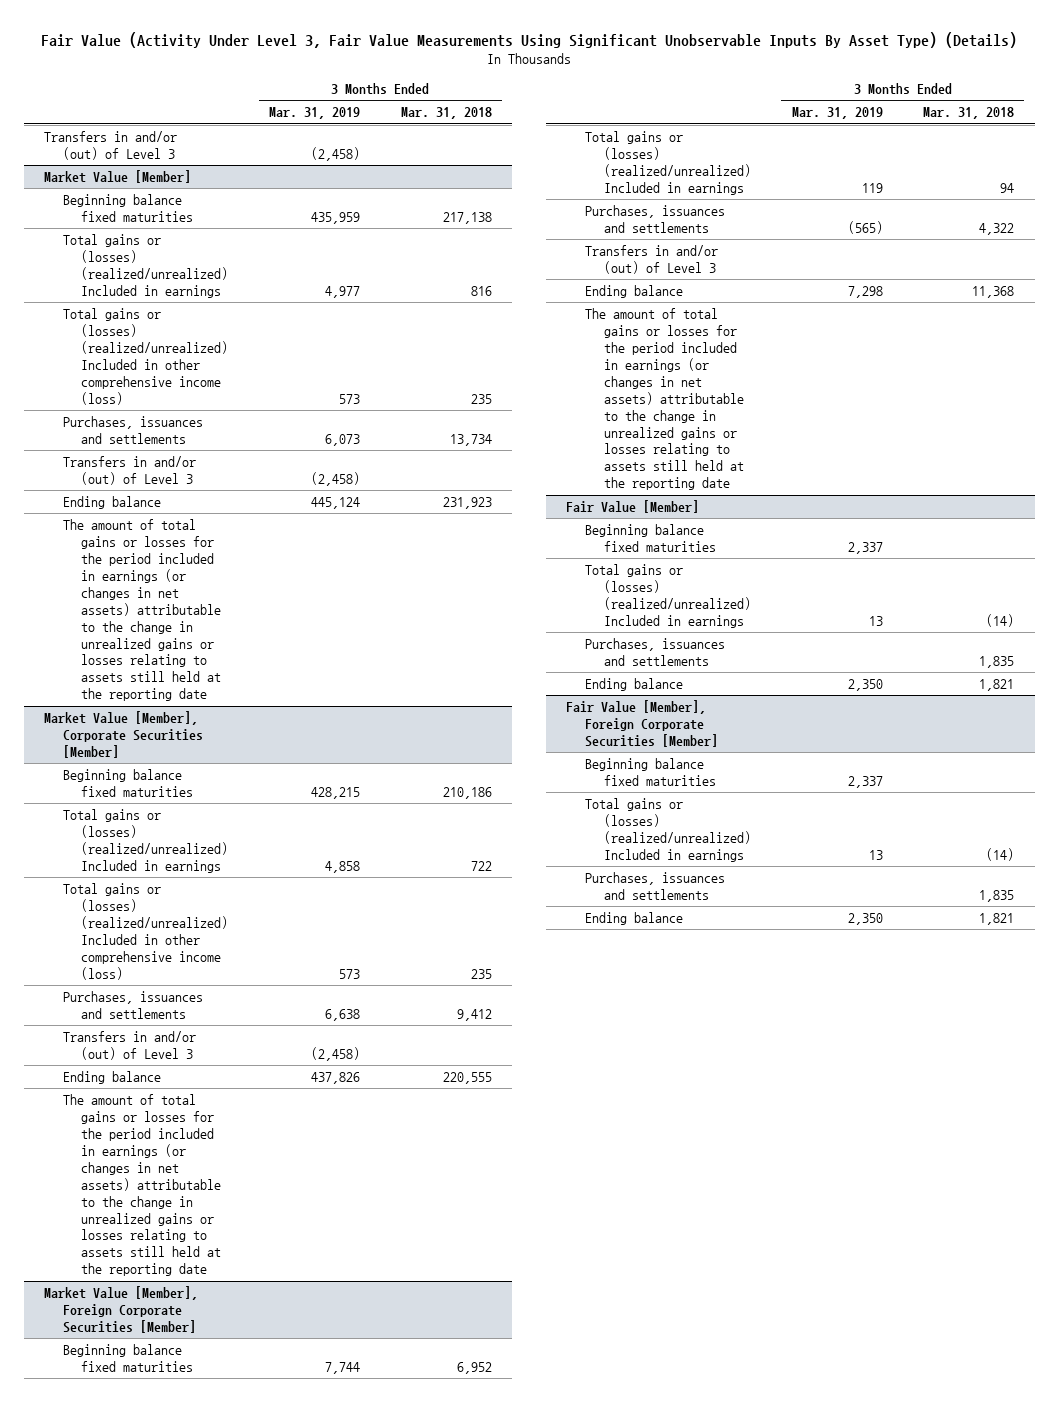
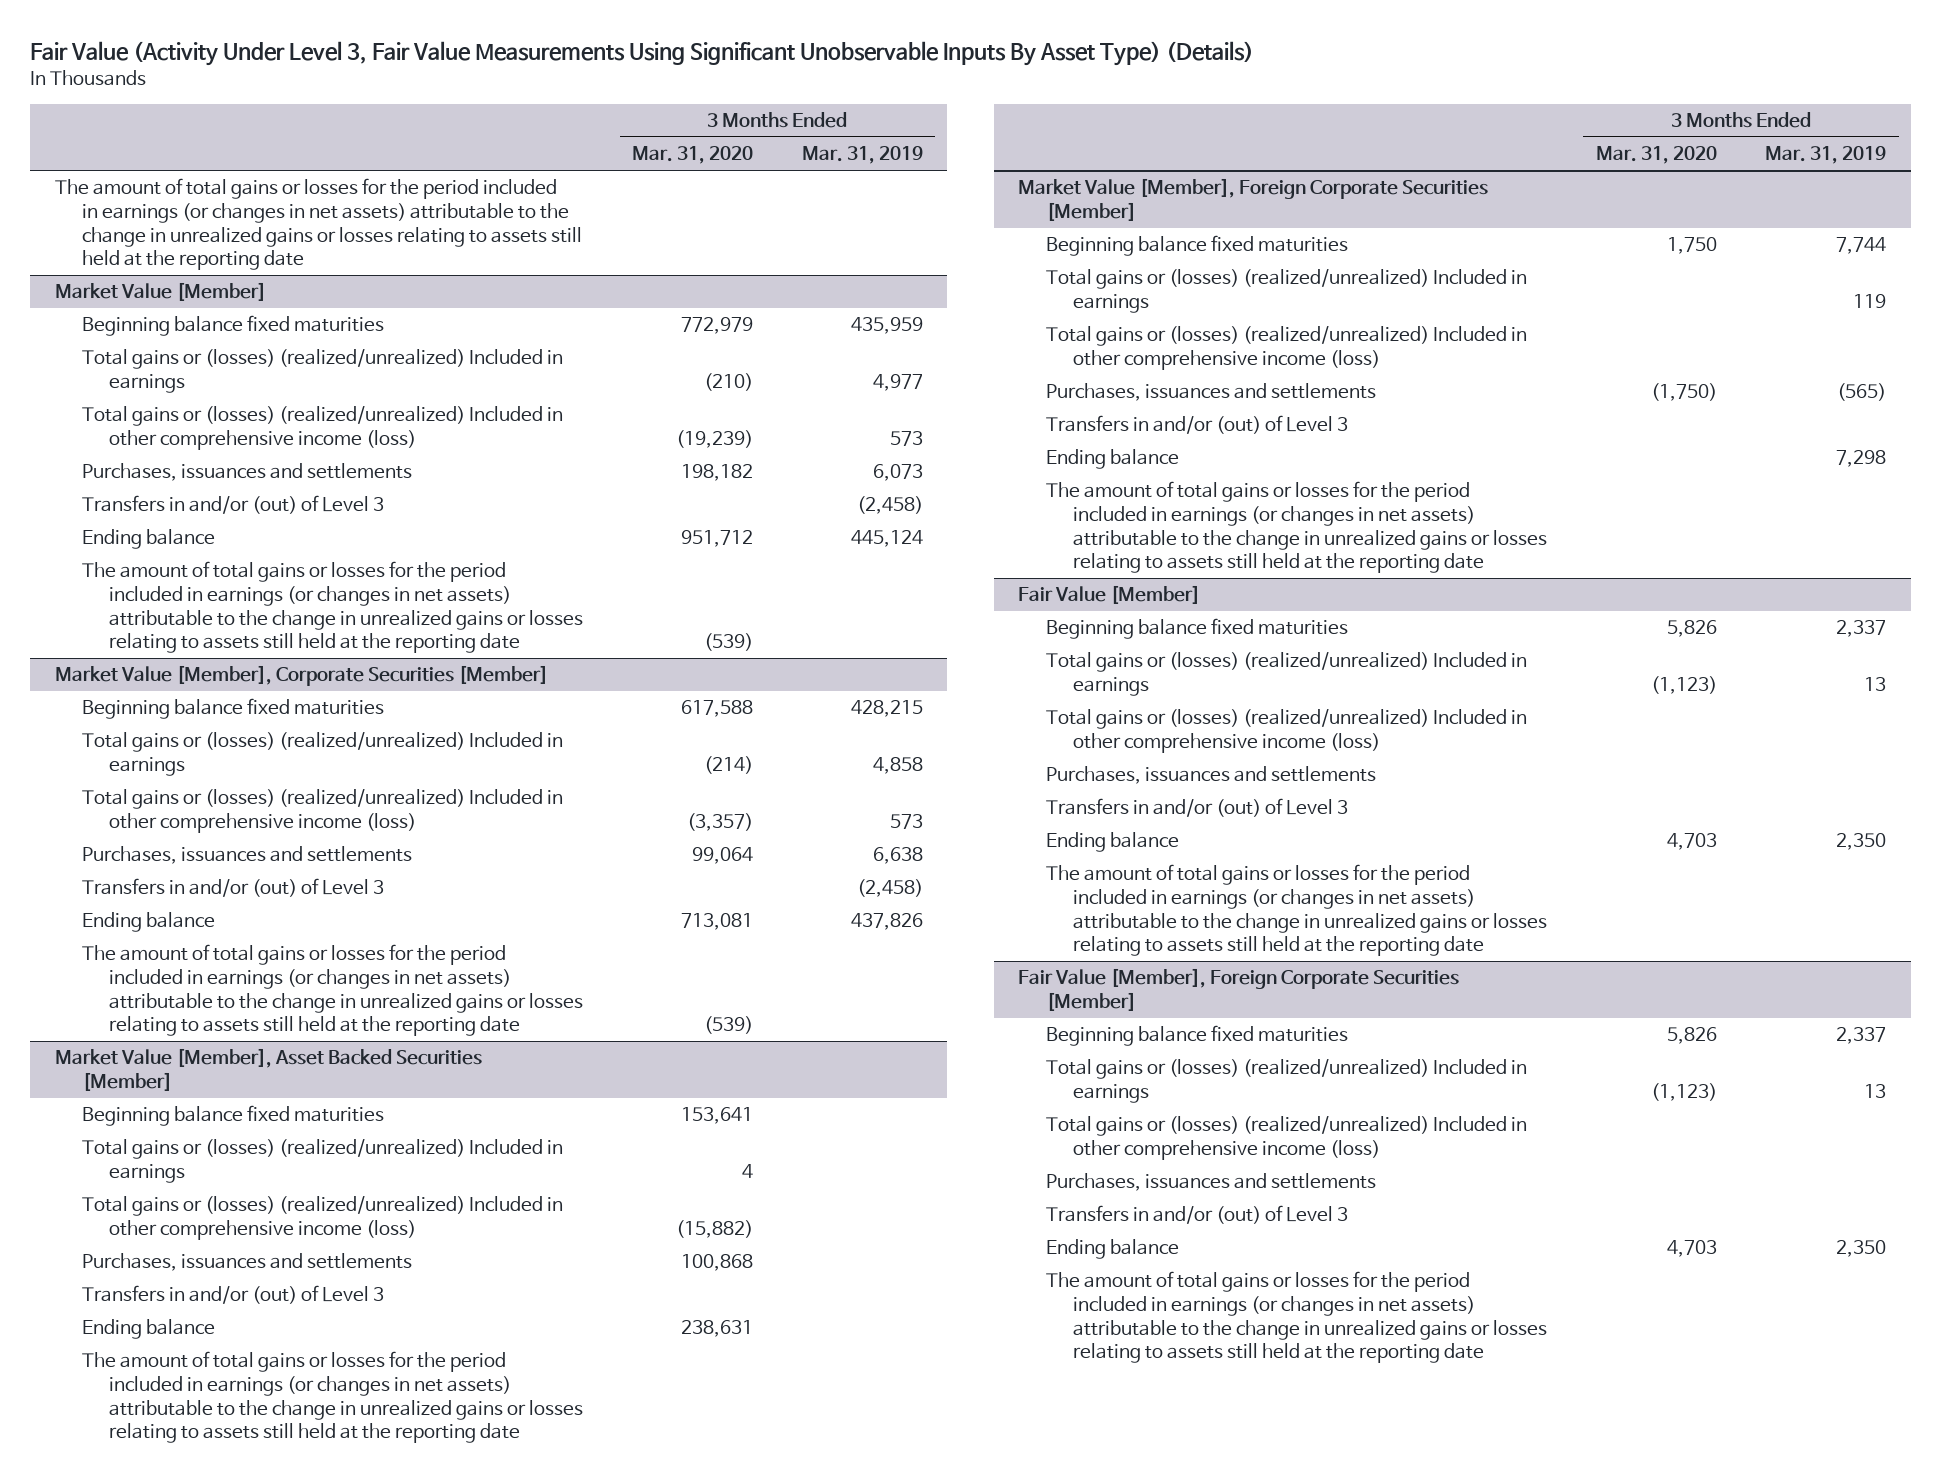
- | 3 Months Ended Mar. 31, 2019 | 3 Months Ended Mar. 31, 2018
+ | 3 Months Ended Mar. 31, 2020 | 3 Months Ended Mar. 31, 2019
- Transfers in and/or (out) of Level 3 | (2,458) |
+ The amount of total gains or losses for the period included in earnings (or changes in net assets) attributable to the change in unrealized gains or losses relating to assets still held at the reporting date
+ Market Value [Member], Asset Backed Securities [Member]
+ Beginning balance fixed maturities | 153,641 |
+ Total gains or (losses) (realized/unrealized) Included in earnings | 4 |
+ Total gains or (losses) (realized/unrealized) Included in other comprehensive income (loss) | (15,882) |
+ Purchases, issuances and settlements | 100,868 |
+ Transfers in and/or (out) of Level 3
+ Ending balance | 238,631 |
+ The amount of total gains or losses for the period included in earnings (or changes in net assets) attributable to the change in unrealized gains or losses relating to assets still held at the reporting date
@ Market Value [Member], Foreign Corporate Securities [Member]
+ Total gains or (losses) (realized/unrealized) Included in other comprehensive income (loss)
@ Fair Value [Member]
+ Total gains or (losses) (realized/unrealized) Included in other comprehensive income (loss)
+ Transfers in and/or (out) of Level 3
+ The amount of total gains or losses for the period included in earnings (or changes in net assets) attributable to the change in unrealized gains or losses relating to assets still held at the reporting date
@ Fair Value [Member], Foreign Corporate Securities [Member]
+ Total gains or (losses) (realized/unrealized) Included in other comprehensive income (loss)
+ Transfers in and/or (out) of Level 3
+ The amount of total gains or losses for the period included in earnings (or changes in net assets) attributable to the change in unrealized gains or losses relating to assets still held at the reporting date

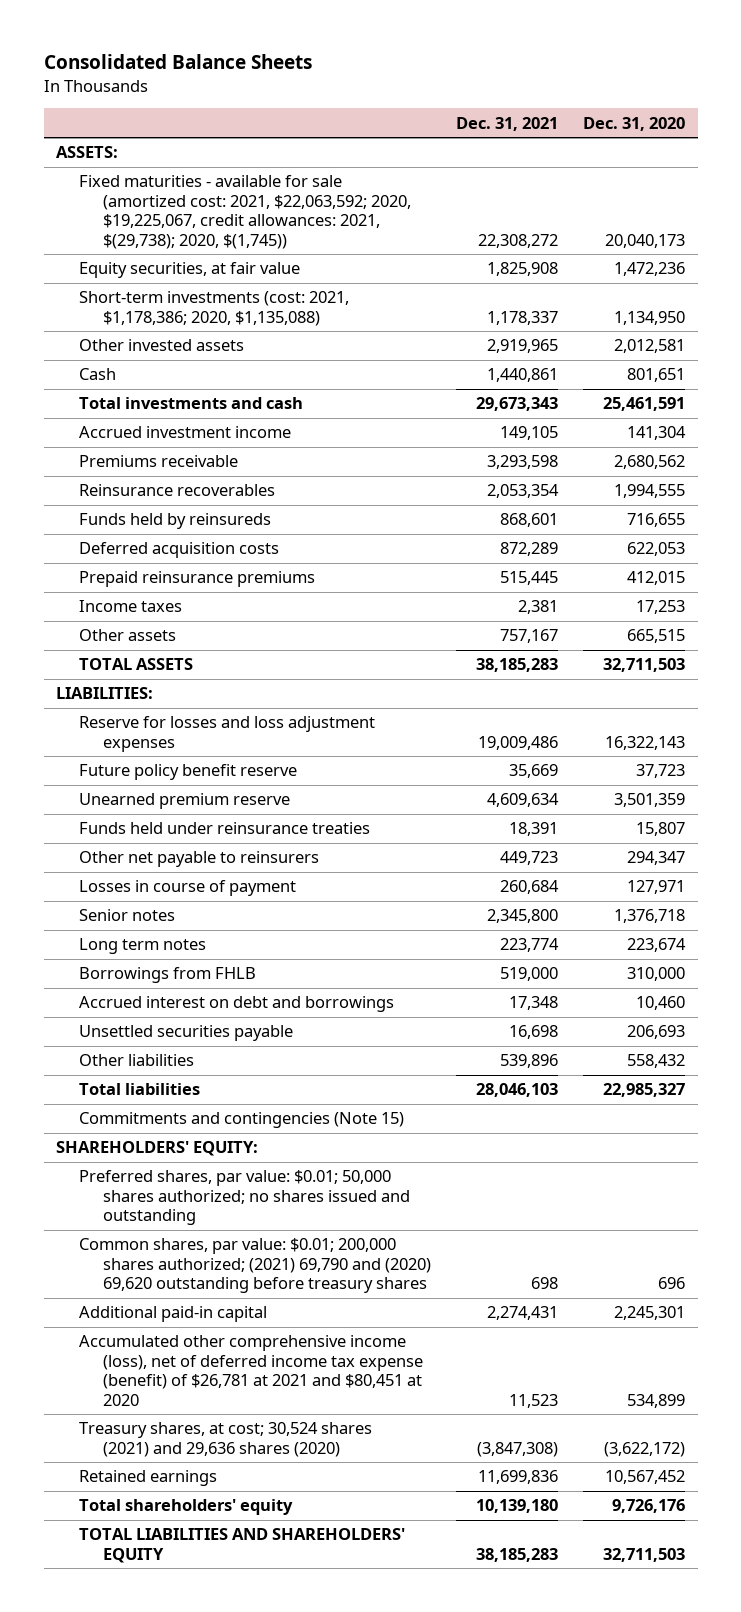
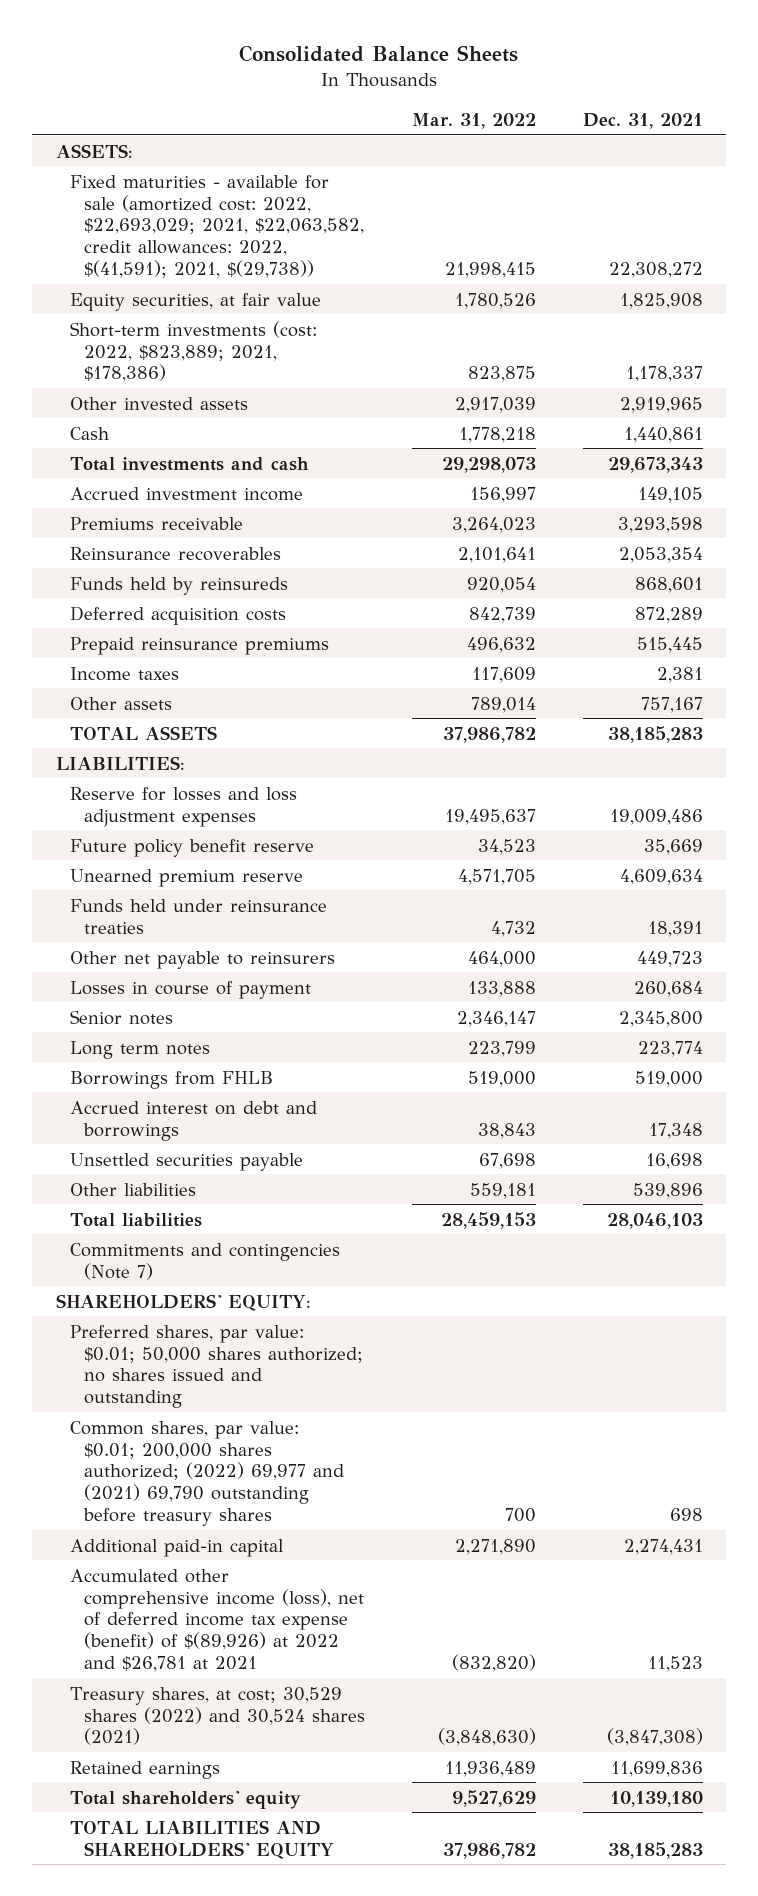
- | Dec. 31, 2021 | Dec. 31, 2020
+ | Mar. 31, 2022 | Dec. 31, 2021
- Fixed maturities - available for sale (amortized cost: 2021, $22,063,592; 2020, $19,225,067, credit allowances: 2021, $(29,738); 2020, $(1,745)) | 22,308,272 | 20,040,173
+ Fixed maturities - available for sale (amortized cost: 2022, $22,693,029; 2021, $22,063,582, credit allowances: 2022, $(41,591); 2021, $(29,738)) | 21,998,415 | 22,308,272
- Short-term investments (cost: 2021, $1,178,386; 2020, $1,135,088) | 1,178,337 | 1,134,950
+ Short-term investments (cost: 2022, $823,889; 2021, $178,386) | 823,875 | 1,178,337
- Commitments and contingencies (Note 15)
+ Commitments and contingencies (Note 7)
- Common shares, par value: $0.01; 200,000 shares authorized; (2021) 69,790 and (2020) 69,620 outstanding before treasury shares | 698 | 696
+ Common shares, par value: $0.01; 200,000 shares authorized; (2022) 69,977 and (2021) 69,790 outstanding before treasury shares | 700 | 698
- Accumulated other comprehensive income (loss), net of deferred income tax expense (benefit) of $26,781 at 2021 and $80,451 at 2020 | 11,523 | 534,899
- Treasury shares, at cost; 30,524 shares (2021) and 29,636 shares (2020) | (3,847,308) | (3,622,172)
+ Accumulated other comprehensive income (loss), net of deferred income tax expense (benefit) of $(89,926) at 2022 and $26,781 at 2021 | (832,820) | 11,523
+ Treasury shares, at cost; 30,529 shares (2022) and 30,524 shares (2021) | (3,848,630) | (3,847,308)

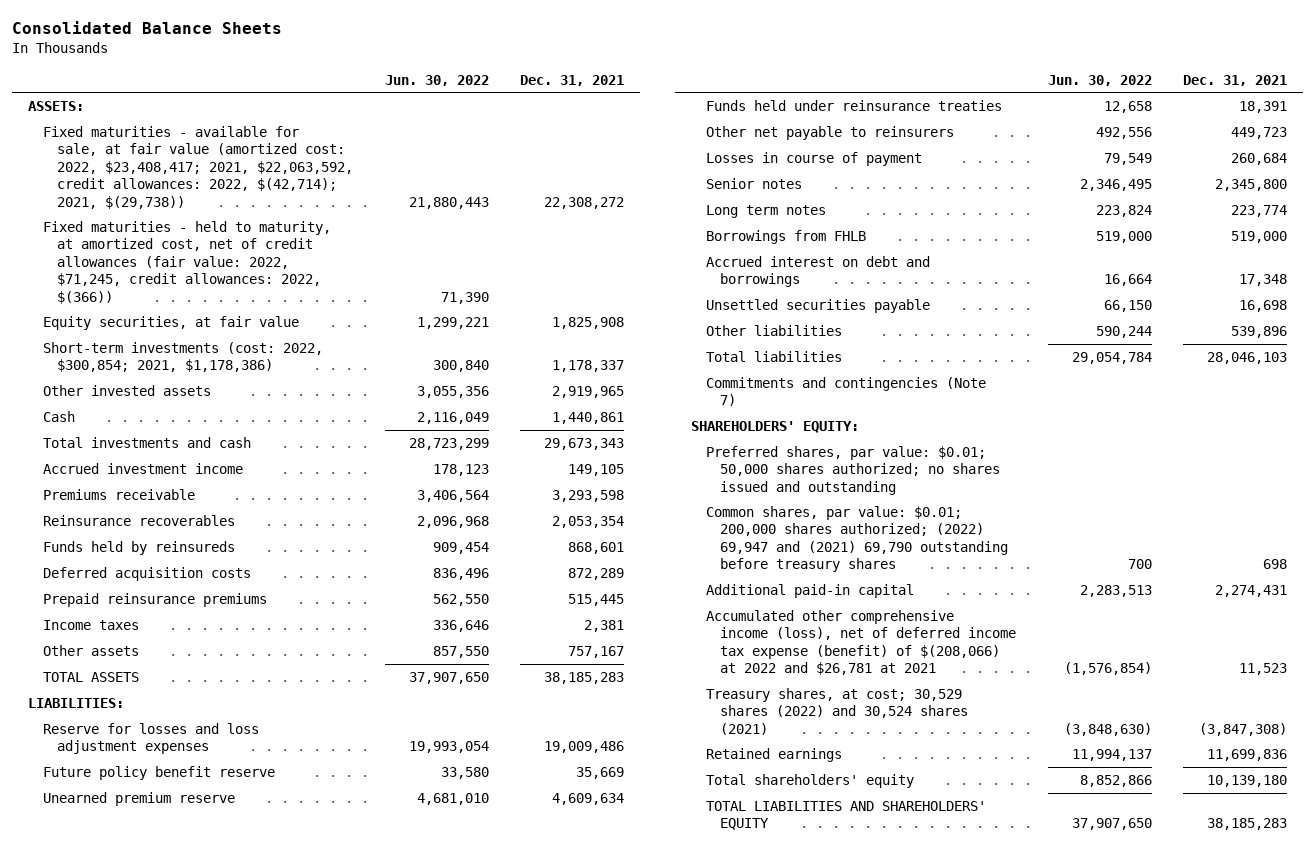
- | Mar. 31, 2022 | Dec. 31, 2021
+ | Jun. 30, 2022 | Dec. 31, 2021
- Fixed maturities - available for sale (amortized cost: 2022, $22,693,029; 2021, $22,063,582, credit allowances: 2022, $(41,591); 2021, $(29,738)) | 21,998,415 | 22,308,272
+ Fixed maturities - available for sale, at fair value (amortized cost: 2022, $23,408,417; 2021, $22,063,592, credit allowances: 2022, $(42,714); 2021, $(29,738)) | 21,880,443 | 22,308,272
+ Fixed maturities - held to maturity, at amortized cost, net of credit allowances (fair value: 2022, $71,245, credit allowances: 2022, $(366)) | 71,390 |
- Short-term investments (cost: 2022, $823,889; 2021, $178,386) | 823,875 | 1,178,337
+ Short-term investments (cost: 2022, $300,854; 2021, $1,178,386) | 300,840 | 1,178,337
- Common shares, par value: $0.01; 200,000 shares authorized; (2022) 69,977 and (2021) 69,790 outstanding before treasury shares | 700 | 698
+ Common shares, par value: $0.01; 200,000 shares authorized; (2022) 69,947 and (2021) 69,790 outstanding before treasury shares | 700 | 698
- Accumulated other comprehensive income (loss), net of deferred income tax expense (benefit) of $(89,926) at 2022 and $26,781 at 2021 | (832,820) | 11,523
+ Accumulated other comprehensive income (loss), net of deferred income tax expense (benefit) of $(208,066) at 2022 and $26,781 at 2021 | (1,576,854) | 11,523

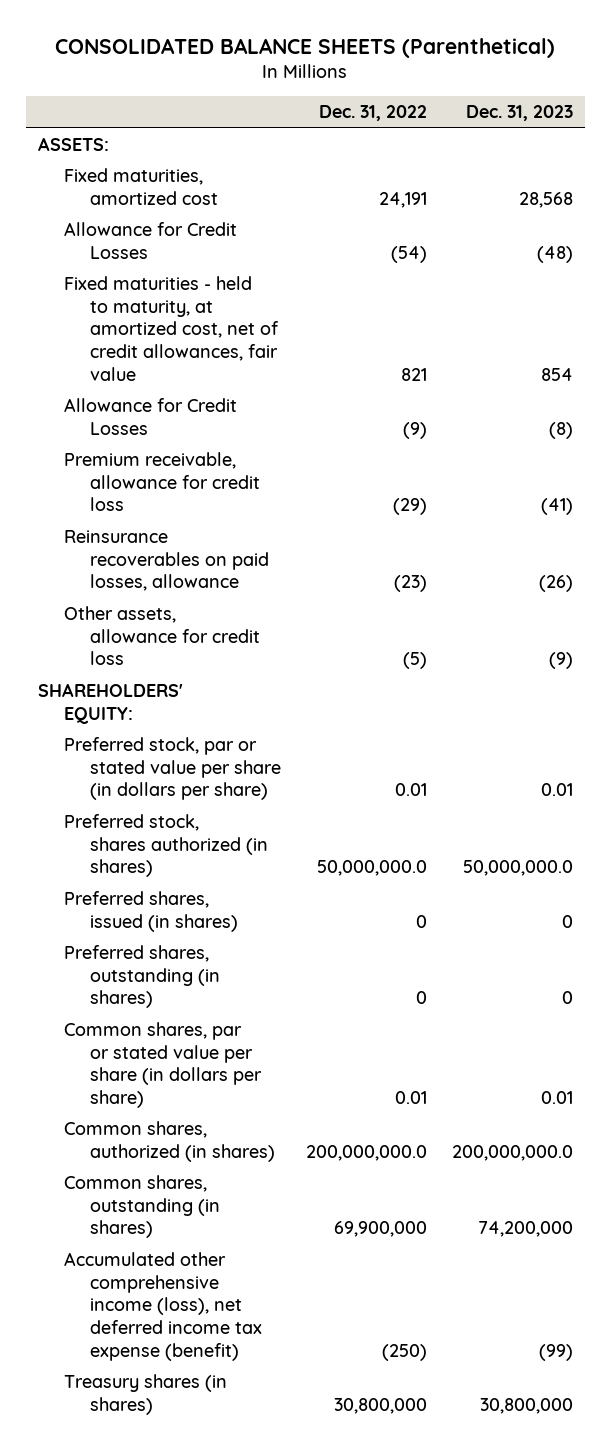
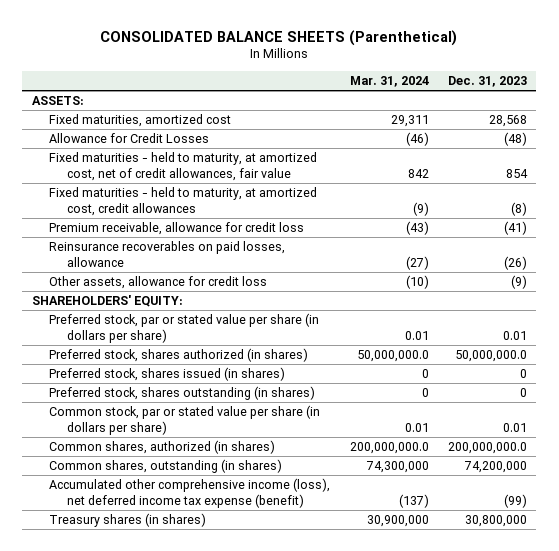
- | Dec. 31, 2022 | Dec. 31, 2023
+ | Mar. 31, 2024 | Dec. 31, 2023
- Allowance for Credit Losses | (9) | (8)
+ Fixed maturities - held to maturity, at amortized cost, credit allowances | (9) | (8)
- Preferred shares, issued (in shares) | 0 | 0
- Preferred shares, outstanding (in shares) | 0 | 0
- Common shares, par or stated value per share (in dollars per share) | 0.01 | 0.01
+ Preferred stock, shares issued (in shares) | 0 | 0
+ Preferred stock, shares outstanding (in shares) | 0 | 0
+ Common stock, par or stated value per share (in dollars per share) | 0.01 | 0.01

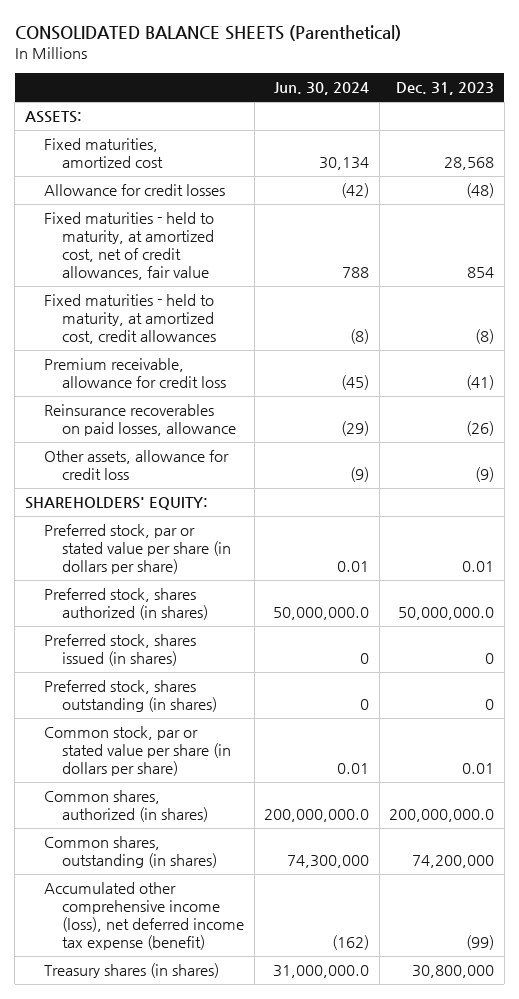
- | Mar. 31, 2024 | Dec. 31, 2023
+ | Jun. 30, 2024 | Dec. 31, 2023
- Allowance for Credit Losses | (46) | (48)
+ Allowance for credit losses | (42) | (48)

